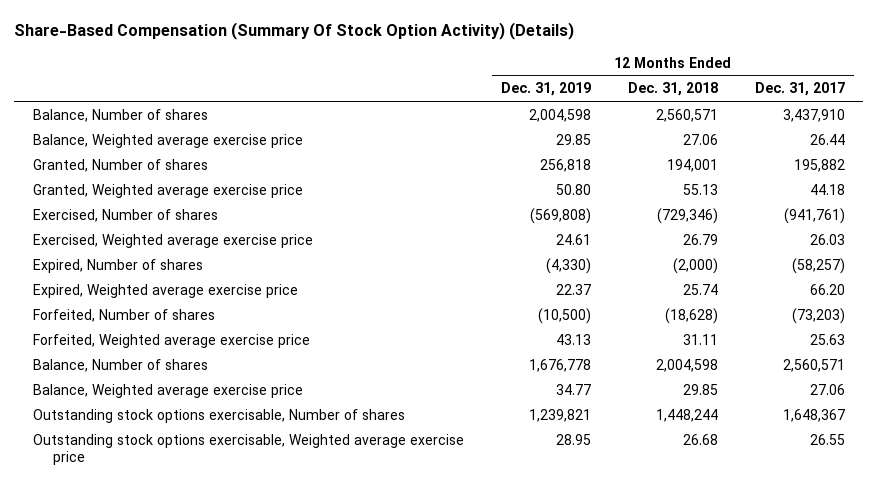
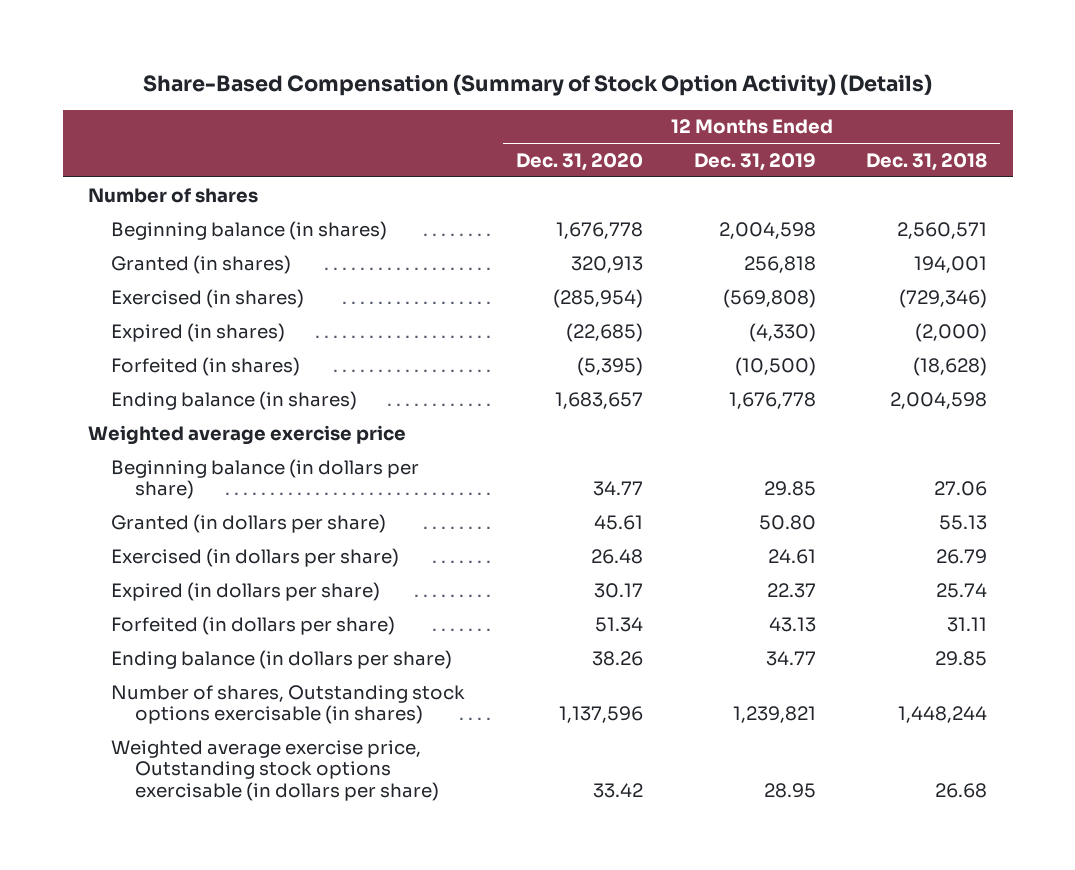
- Share-Based Compensation (Summary Of Stock Option Activity) (Details)
+ Share-Based Compensation (Summary of Stock Option Activity) (Details)
- | 12 Months Ended Dec. 31, 2019 | 12 Months Ended Dec. 31, 2018 | 12 Months Ended Dec. 31, 2017
+ | 12 Months Ended Dec. 31, 2020 | 12 Months Ended Dec. 31, 2019 | 12 Months Ended Dec. 31, 2018
- Balance, Number of shares | 2,004,598 | 2,560,571 | 3,437,910
- Balance, Weighted average exercise price | 29.85 | 27.06 | 26.44
- Granted, Number of shares | 256,818 | 194,001 | 195,882
- Granted, Weighted average exercise price | 50.80 | 55.13 | 44.18
- Exercised, Number of shares | (569,808) | (729,346) | (941,761)
- Exercised, Weighted average exercise price | 24.61 | 26.79 | 26.03
- Expired, Number of shares | (4,330) | (2,000) | (58,257)
- Expired, Weighted average exercise price | 22.37 | 25.74 | 66.20
- Forfeited, Number of shares | (10,500) | (18,628) | (73,203)
- Forfeited, Weighted average exercise price | 43.13 | 31.11 | 25.63
- Balance, Number of shares | 1,676,778 | 2,004,598 | 2,560,571
- Balance, Weighted average exercise price | 34.77 | 29.85 | 27.06
- Outstanding stock options exercisable, Number of shares | 1,239,821 | 1,448,244 | 1,648,367
- Outstanding stock options exercisable, Weighted average exercise price | 28.95 | 26.68 | 26.55
+ Number of shares
+ Beginning balance (in shares) | 1,676,778 | 2,004,598 | 2,560,571
+ Granted (in shares) | 320,913 | 256,818 | 194,001
+ Exercised (in shares) | (285,954) | (569,808) | (729,346)
+ Expired (in shares) | (22,685) | (4,330) | (2,000)
+ Forfeited (in shares) | (5,395) | (10,500) | (18,628)
+ Ending balance (in shares) | 1,683,657 | 1,676,778 | 2,004,598
+ Weighted average exercise price
+ Beginning balance (in dollars per share) | 34.77 | 29.85 | 27.06
+ Granted (in dollars per share) | 45.61 | 50.80 | 55.13
+ Exercised (in dollars per share) | 26.48 | 24.61 | 26.79
+ Expired (in dollars per share) | 30.17 | 22.37 | 25.74
+ Forfeited (in dollars per share) | 51.34 | 43.13 | 31.11
+ Ending balance (in dollars per share) | 38.26 | 34.77 | 29.85
+ Number of shares, Outstanding stock options exercisable (in shares) | 1,137,596 | 1,239,821 | 1,448,244
+ Weighted average exercise price, Outstanding stock options exercisable (in dollars per share) | 33.42 | 28.95 | 26.68

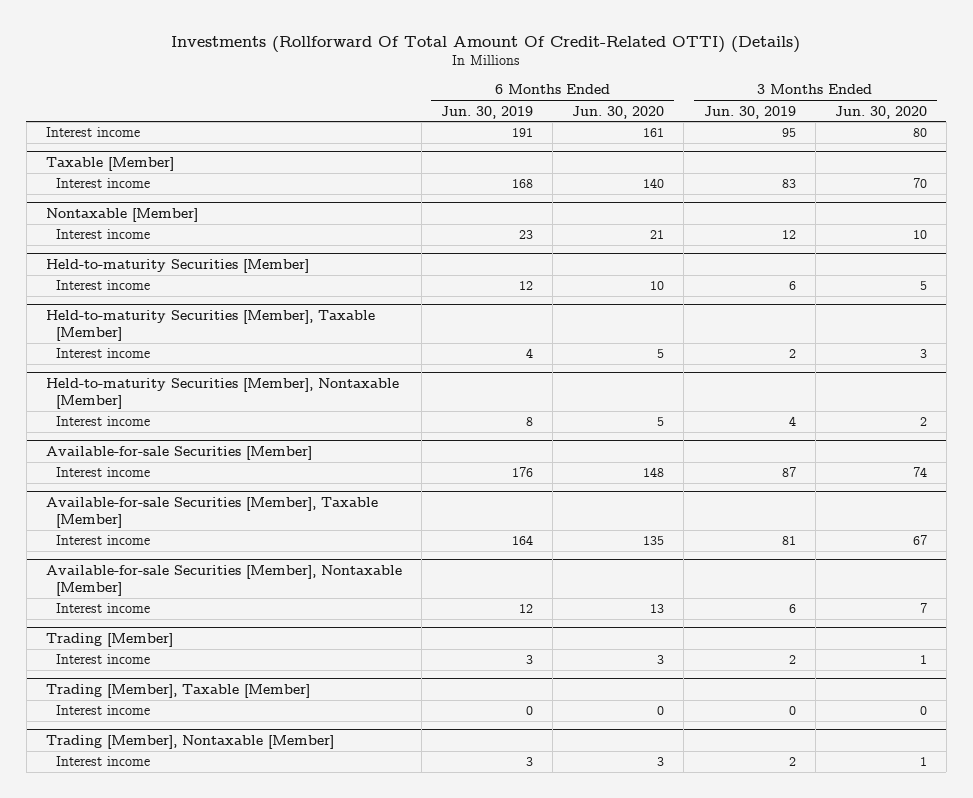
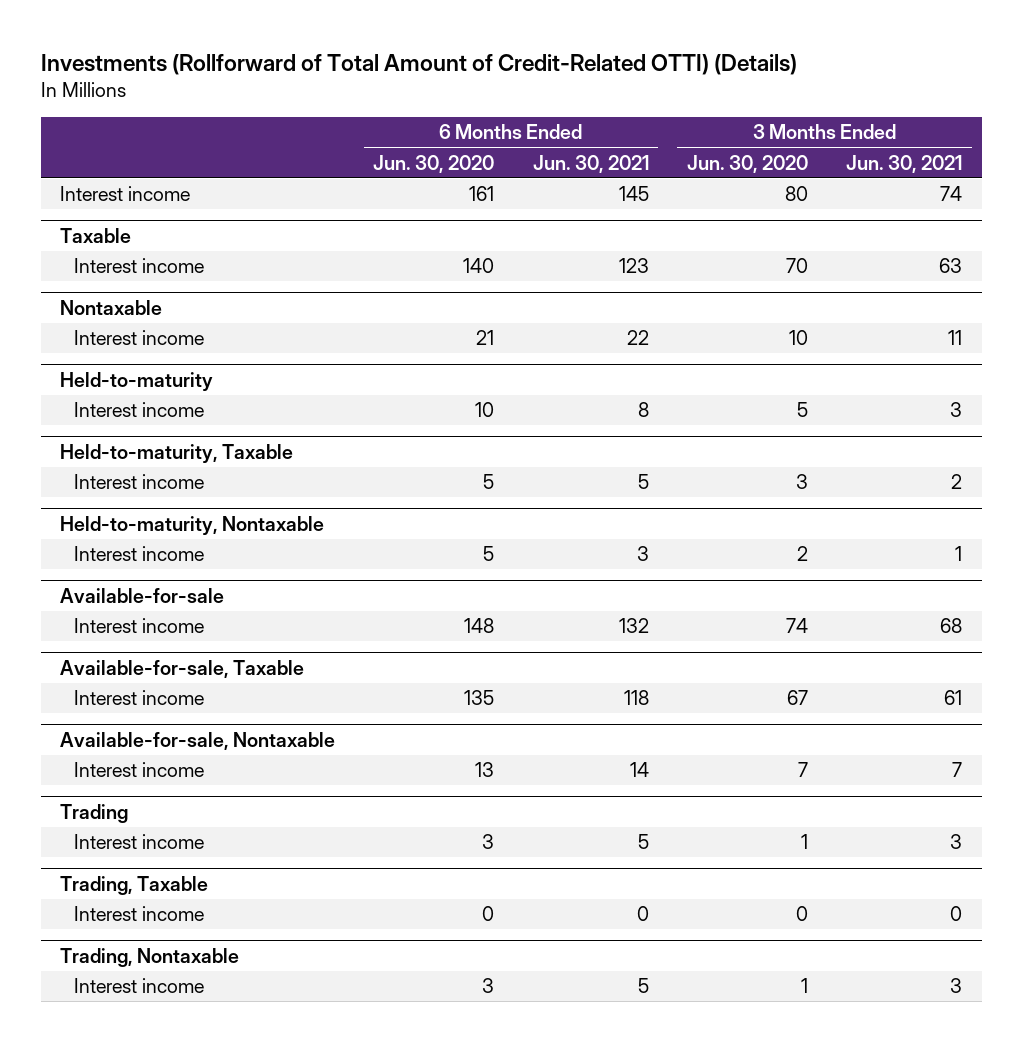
- Investments (Rollforward Of Total Amount Of Credit-Related OTTI) (Details)
+ Investments (Rollforward of Total Amount of Credit-Related OTTI) (Details)
- | 6 Months Ended Jun. 30, 2019 | 6 Months Ended Jun. 30, 2020 | 3 Months Ended Jun. 30, 2019 | 3 Months Ended Jun. 30, 2020
+ | 6 Months Ended Jun. 30, 2020 | 6 Months Ended Jun. 30, 2021 | 3 Months Ended Jun. 30, 2020 | 3 Months Ended Jun. 30, 2021
- Taxable [Member]
+ Taxable
- Nontaxable [Member]
+ Nontaxable
- Held-to-maturity Securities [Member]
+ Held-to-maturity
- Held-to-maturity Securities [Member], Taxable [Member]
+ Held-to-maturity, Taxable
- Held-to-maturity Securities [Member], Nontaxable [Member]
+ Held-to-maturity, Nontaxable
- Available-for-sale Securities [Member]
+ Available-for-sale
- Available-for-sale Securities [Member], Taxable [Member]
+ Available-for-sale, Taxable
- Available-for-sale Securities [Member], Nontaxable [Member]
+ Available-for-sale, Nontaxable
- Trading [Member]
+ Trading
- Trading [Member], Taxable [Member]
+ Trading, Taxable
- Trading [Member], Nontaxable [Member]
+ Trading, Nontaxable

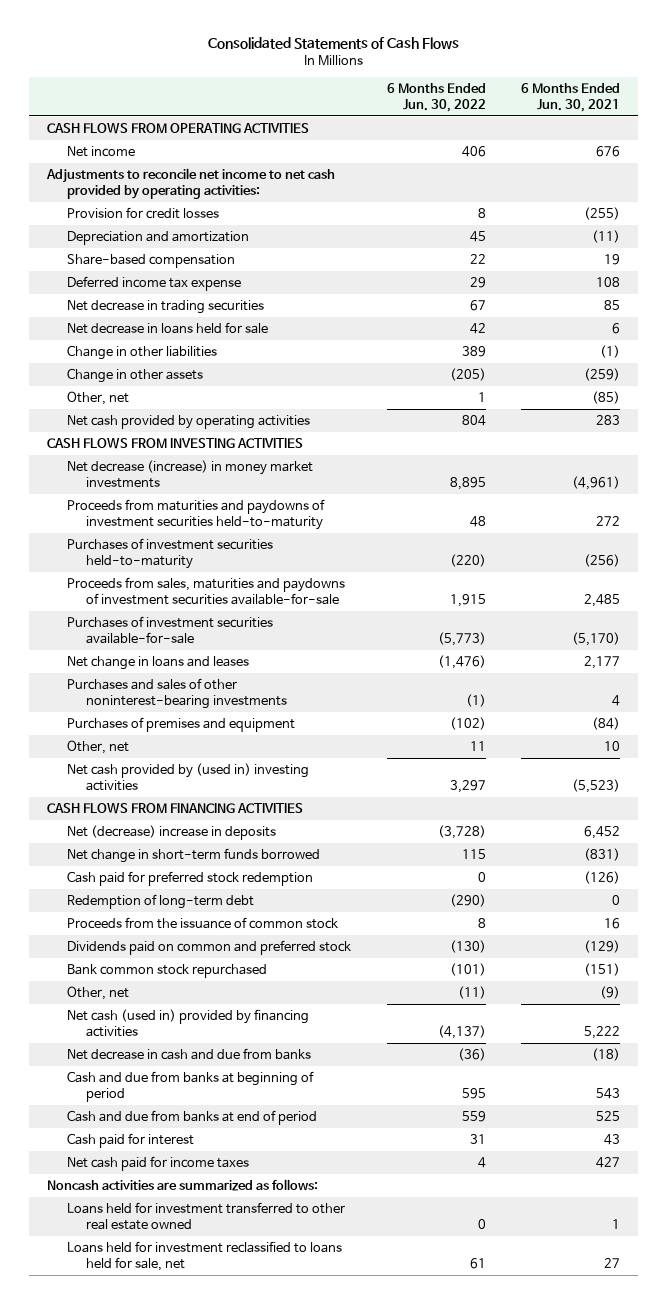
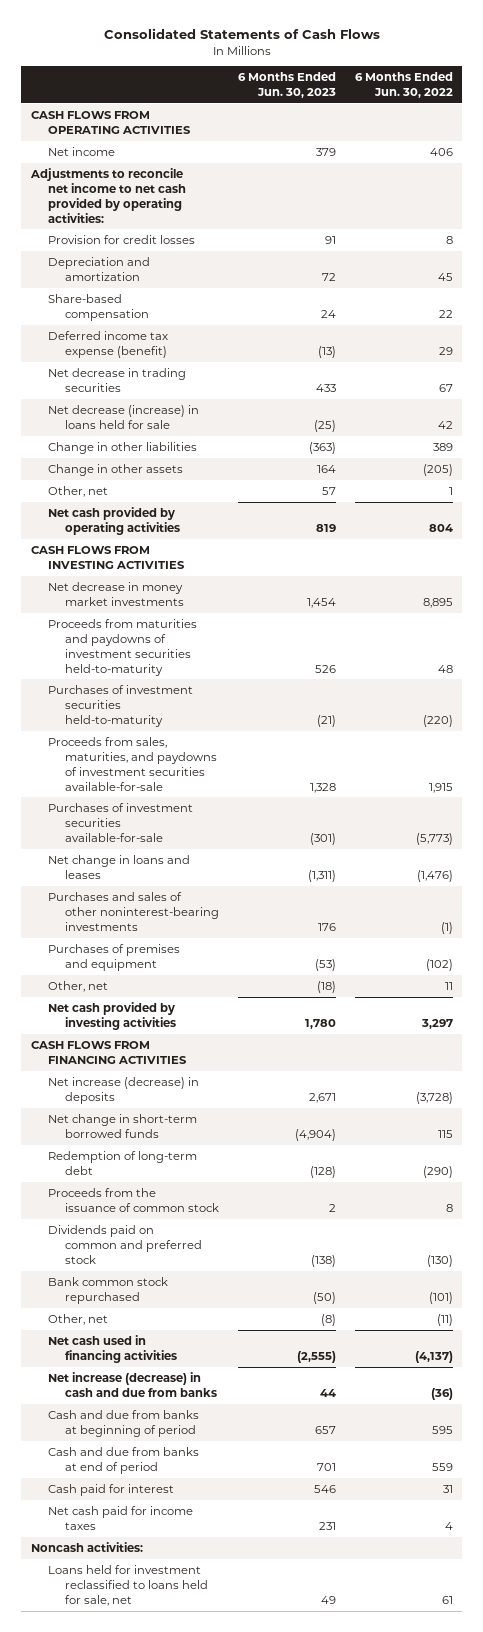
- | 6 Months Ended Jun. 30, 2022 | 6 Months Ended Jun. 30, 2021
+ | 6 Months Ended Jun. 30, 2023 | 6 Months Ended Jun. 30, 2022
- Deferred income tax expense | 29 | 108
+ Deferred income tax expense (benefit) | (13) | 29
- Net decrease in loans held for sale | 42 | 6
+ Net decrease (increase) in loans held for sale | (25) | 42
- Net decrease (increase) in money market investments | 8,895 | (4,961)
+ Net decrease in money market investments | 1,454 | 8,895
- Proceeds from sales, maturities and paydowns of investment securities available-for-sale | 1,915 | 2,485
+ Proceeds from sales, maturities, and paydowns of investment securities available-for-sale | 1,328 | 1,915
- Net cash provided by (used in) investing activities | 3,297 | (5,523)
+ Net cash provided by investing activities | 1,780 | 3,297
- Net (decrease) increase in deposits | (3,728) | 6,452
- Net change in short-term funds borrowed | 115 | (831)
- Cash paid for preferred stock redemption | 0 | (126)
+ Net increase (decrease) in deposits | 2,671 | (3,728)
+ Net change in short-term borrowed funds | (4,904) | 115
- Net cash (used in) provided by financing activities | (4,137) | 5,222
- Net decrease in cash and due from banks | (36) | (18)
+ Net cash used in financing activities | (2,555) | (4,137)
+ Net increase (decrease) in cash and due from banks | 44 | (36)
- Noncash activities are summarized as follows:
- Loans held for investment transferred to other real estate owned | 0 | 1
+ Noncash activities:

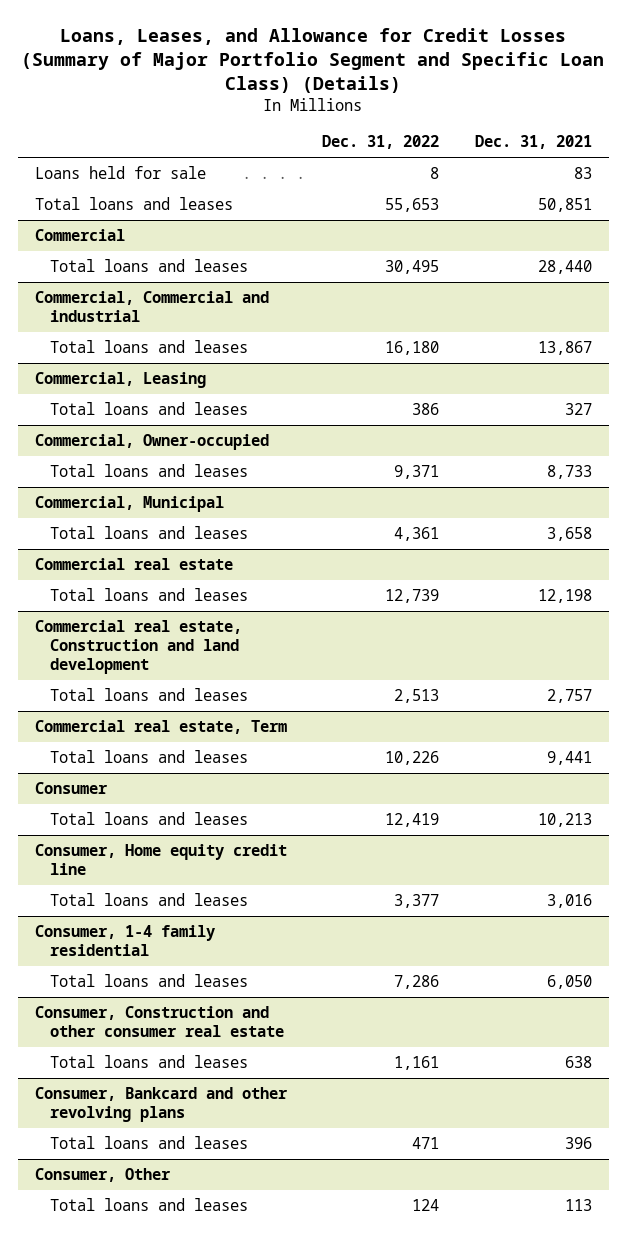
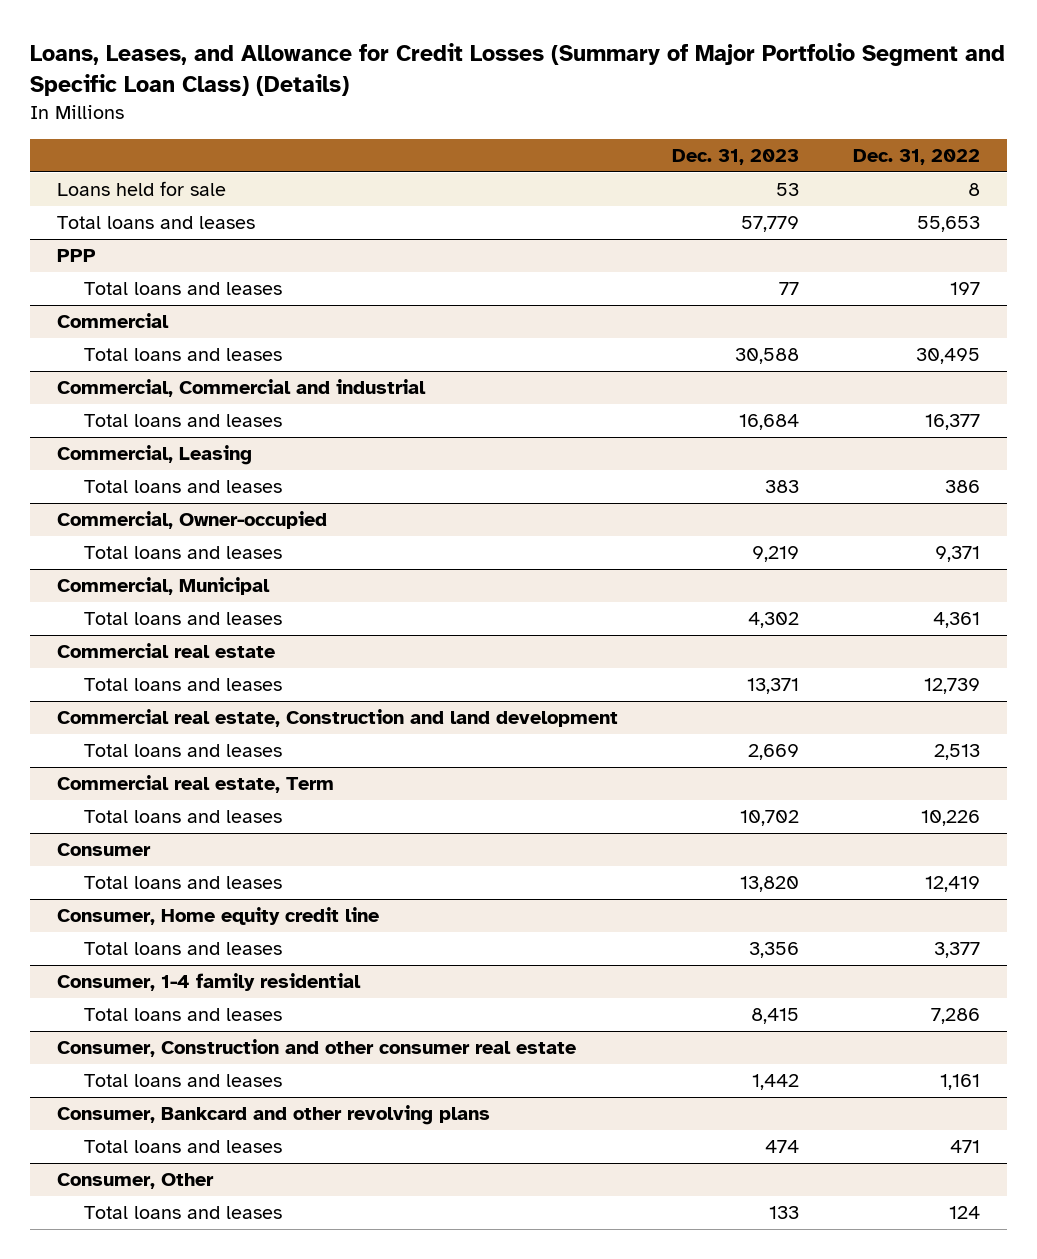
- | Dec. 31, 2022 | Dec. 31, 2021
+ | Dec. 31, 2023 | Dec. 31, 2022
+ PPP
+ Total loans and leases | 77 | 197
@ Commercial, Commercial and industrial
- Total loans and leases | 16,180 | 13,867
+ Total loans and leases | 16,684 | 16,377

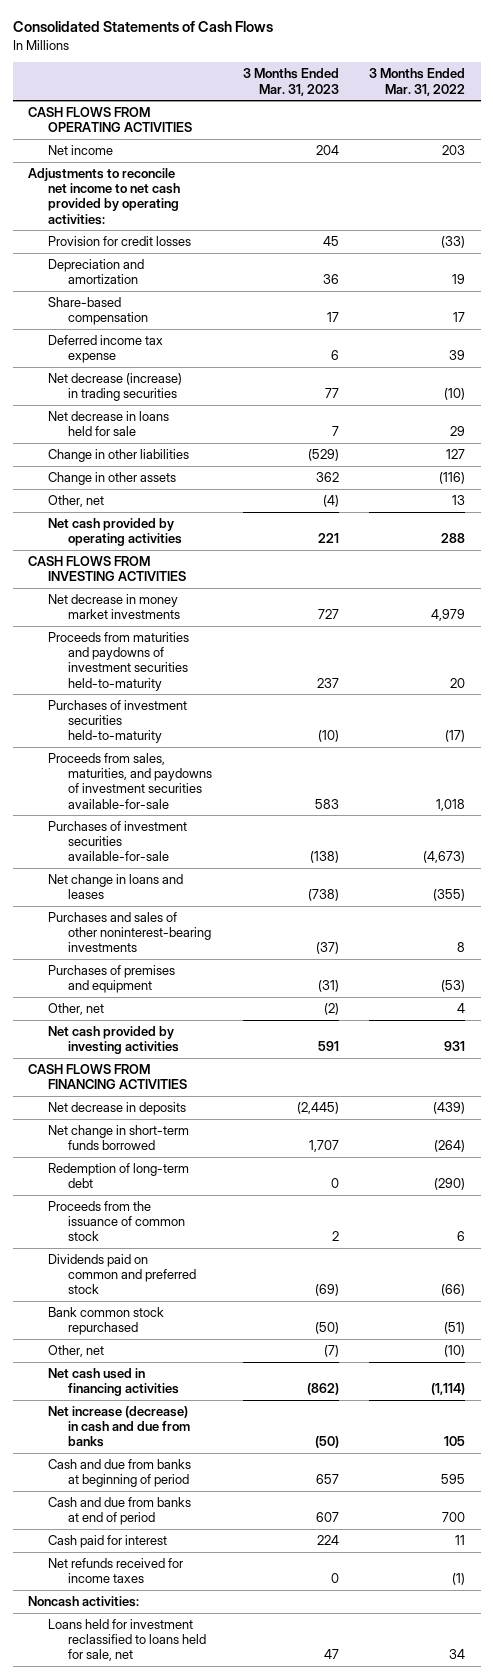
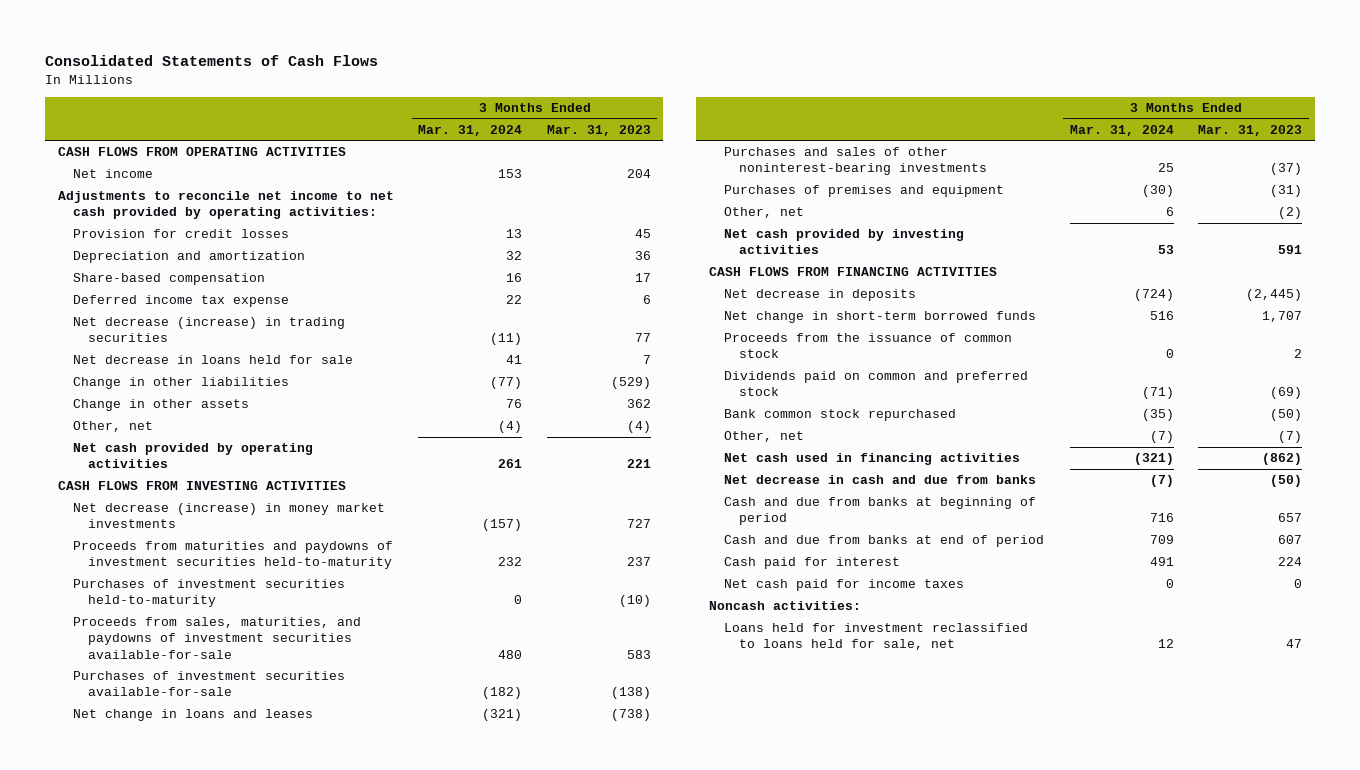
- | 3 Months Ended Mar. 31, 2023 | 3 Months Ended Mar. 31, 2022
+ | 3 Months Ended Mar. 31, 2024 | 3 Months Ended Mar. 31, 2023
- Net decrease in money market investments | 727 | 4,979
+ Net decrease (increase) in money market investments | (157) | 727
- Net change in short-term funds borrowed | 1,707 | (264)
- Redemption of long-term debt | 0 | (290)
+ Net change in short-term borrowed funds | 516 | 1,707
- Net increase (decrease) in cash and due from banks | (50) | 105
+ Net decrease in cash and due from banks | (7) | (50)
- Net refunds received for income taxes | 0 | (1)
+ Net cash paid for income taxes | 0 | 0

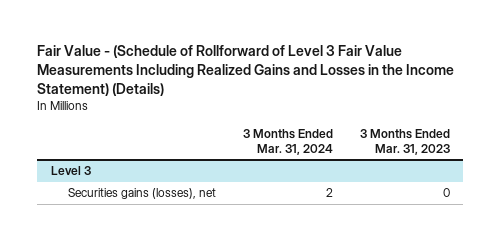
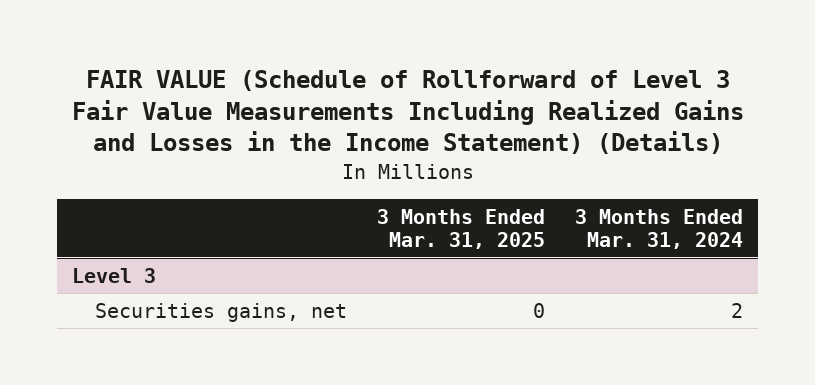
- Fair Value - (Schedule of Rollforward of Level 3 Fair Value Measurements Including Realized Gains and Losses in the Income Statement) (Details)
+ FAIR VALUE (Schedule of Rollforward of Level 3 Fair Value Measurements Including Realized Gains and Losses in the Income Statement) (Details)
- | 3 Months Ended Mar. 31, 2024 | 3 Months Ended Mar. 31, 2023
+ | 3 Months Ended Mar. 31, 2025 | 3 Months Ended Mar. 31, 2024
@ Level 3
- Securities gains (losses), net | 2 | 0
+ Securities gains, net | 0 | 2

